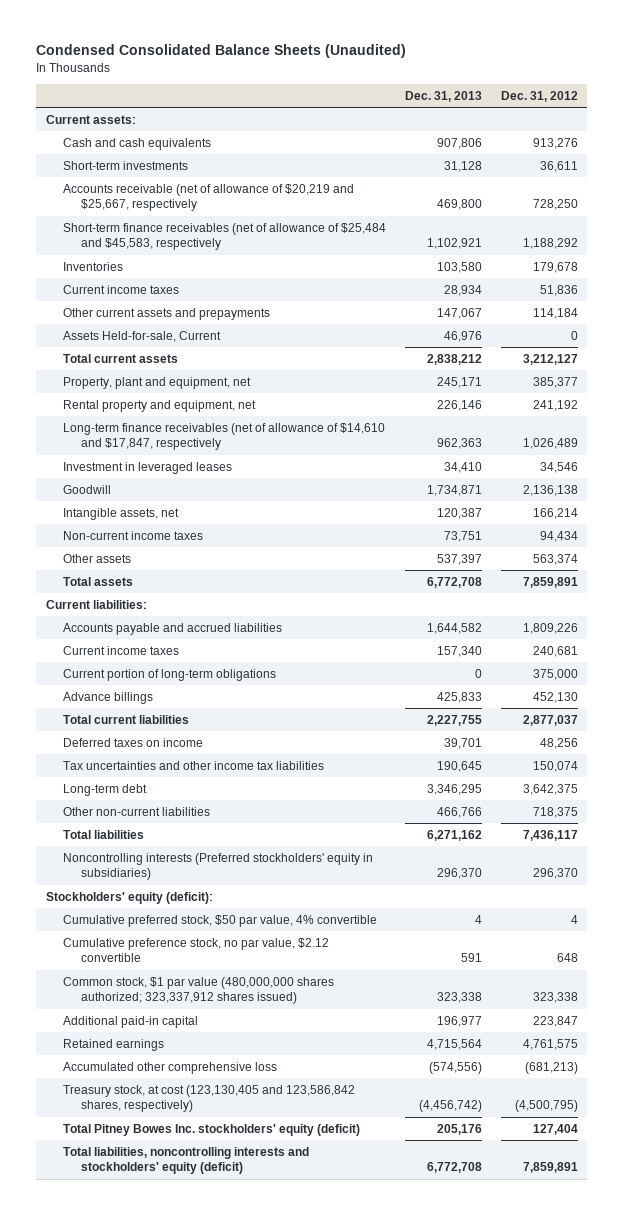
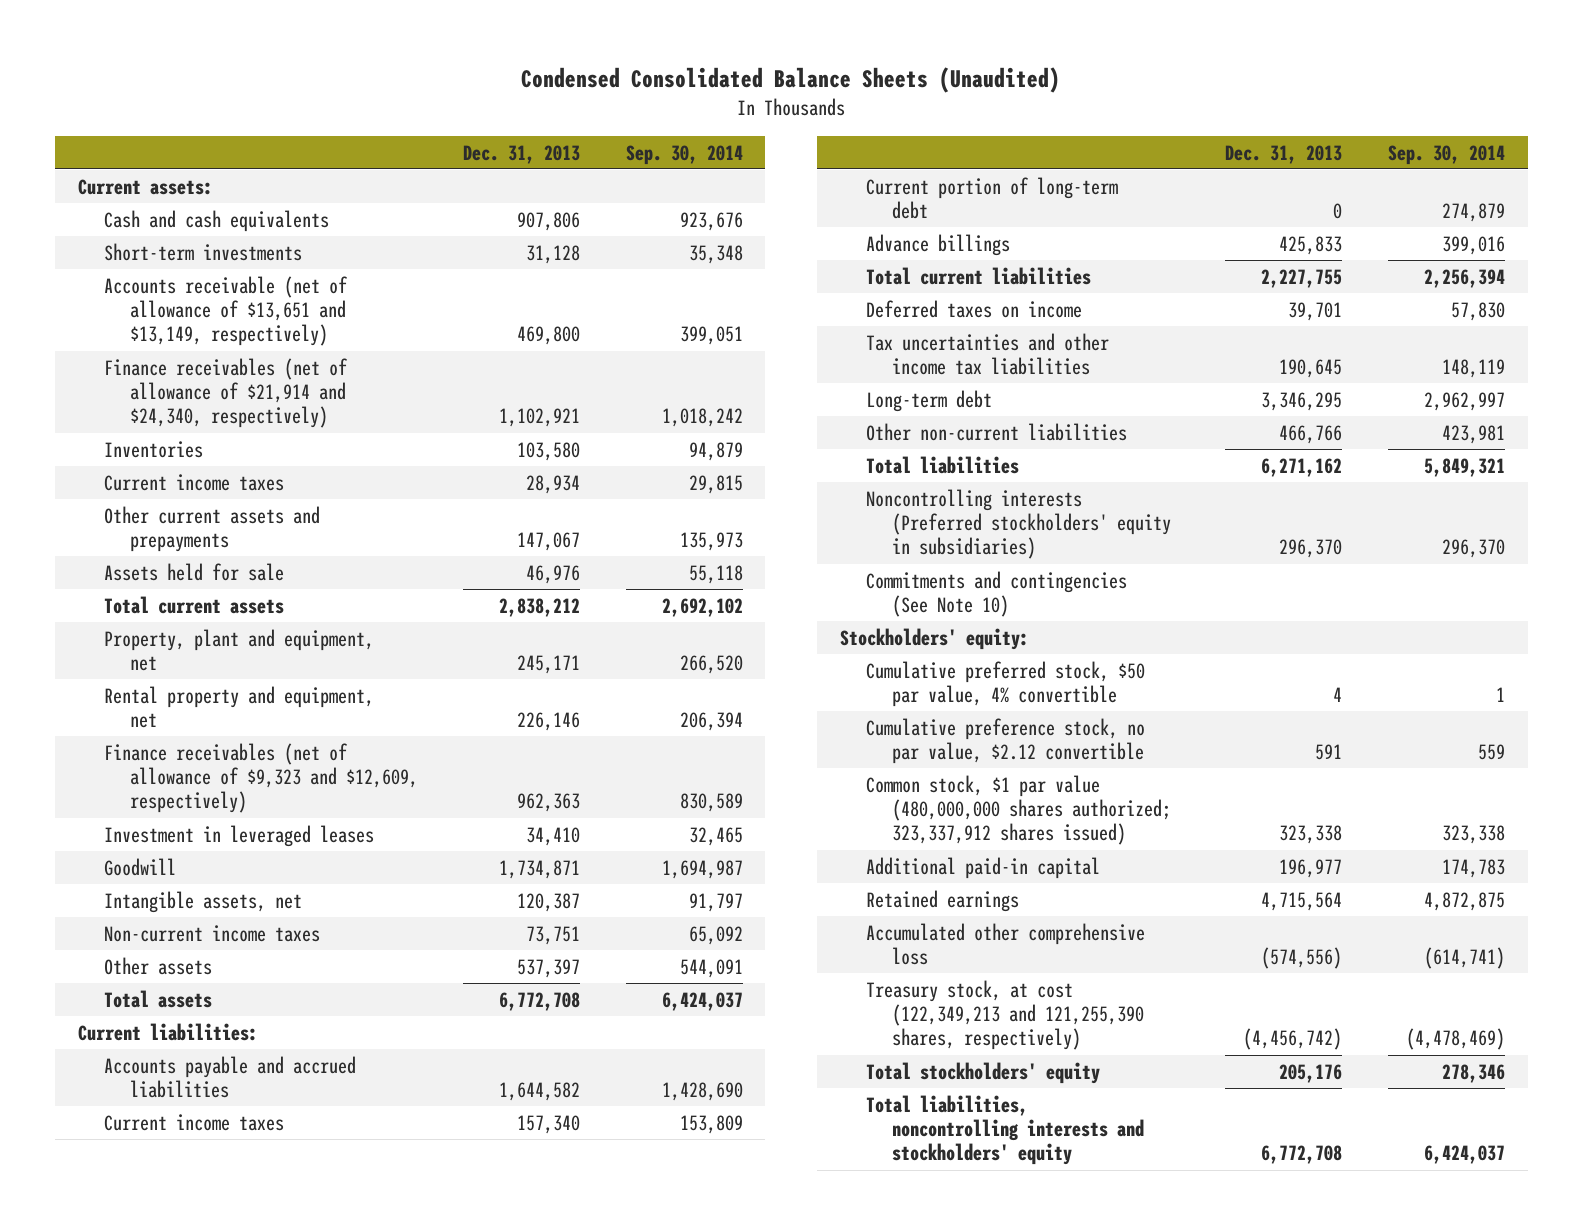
- | Dec. 31, 2013 | Dec. 31, 2012
+ | Dec. 31, 2013 | Sep. 30, 2014
- Accounts receivable (net of allowance of $20,219 and $25,667, respectively | 469,800 | 728,250
- Short-term finance receivables (net of allowance of $25,484 and $45,583, respectively | 1,102,921 | 1,188,292
+ Accounts receivable (net of allowance of $13,651 and $13,149, respectively) | 469,800 | 399,051
+ Finance receivables (net of allowance of $21,914 and $24,340, respectively) | 1,102,921 | 1,018,242
- Assets Held-for-sale, Current | 46,976 | 0
+ Assets held for sale | 46,976 | 55,118
- Long-term finance receivables (net of allowance of $14,610 and $17,847, respectively | 962,363 | 1,026,489
+ Finance receivables (net of allowance of $9,323 and $12,609, respectively) | 962,363 | 830,589
- Current portion of long-term obligations | 0 | 375,000
+ Current portion of long-term debt | 0 | 274,879
- Stockholders' equity (deficit):
+ Commitments and contingencies (See Note 10)
+ Stockholders' equity:
- Treasury stock, at cost (123,130,405 and 123,586,842 shares, respectively) | (4,456,742) | (4,500,795)
- Total Pitney Bowes Inc. stockholders' equity (deficit) | 205,176 | 127,404
- Total liabilities, noncontrolling interests and stockholders' equity (deficit) | 6,772,708 | 7,859,891
+ Treasury stock, at cost (122,349,213 and 121,255,390 shares, respectively) | (4,456,742) | (4,478,469)
+ Total stockholders' equity | 205,176 | 278,346
+ Total liabilities, noncontrolling interests and stockholders' equity | 6,772,708 | 6,424,037

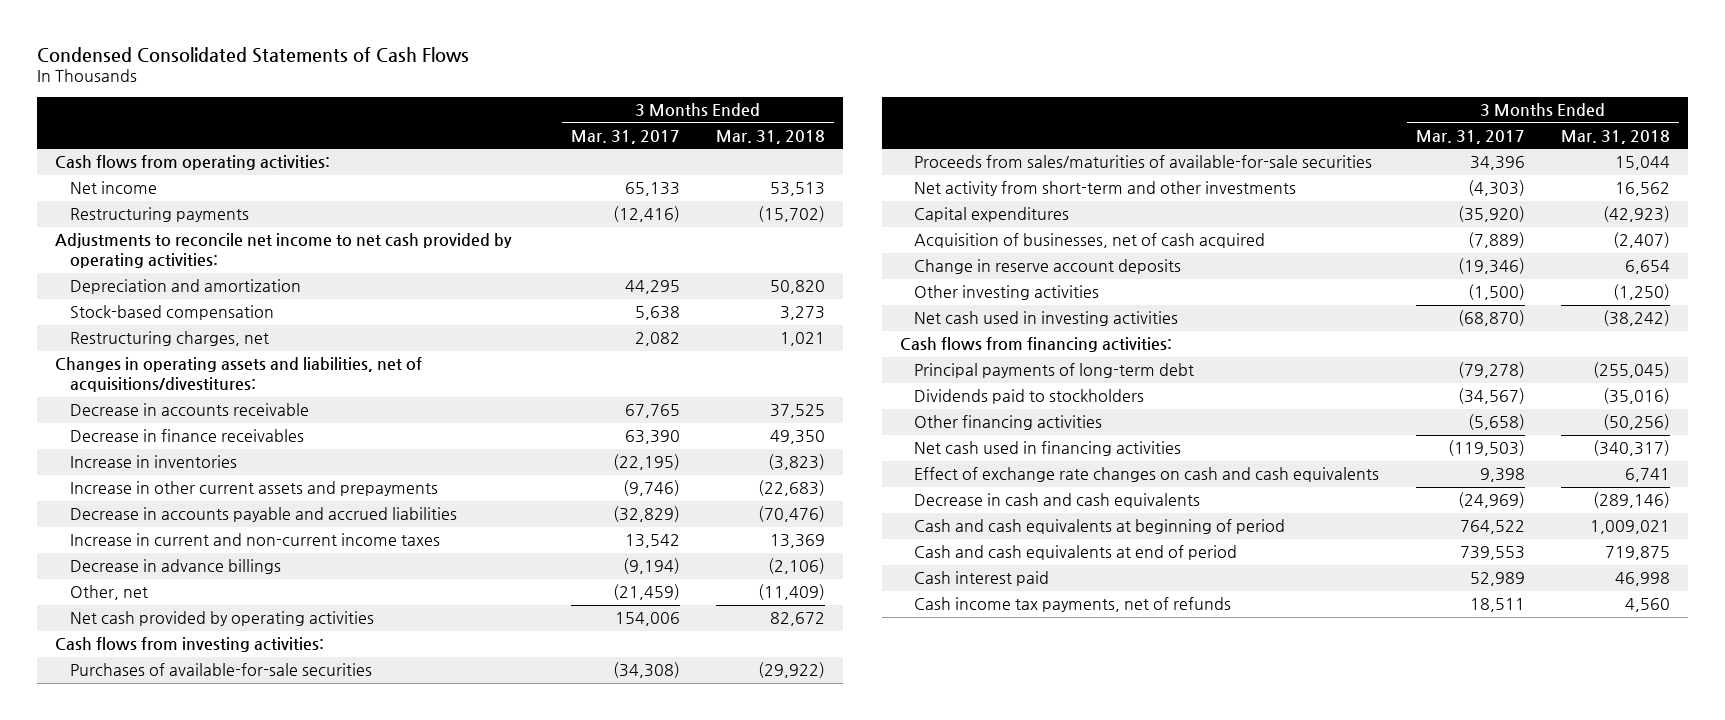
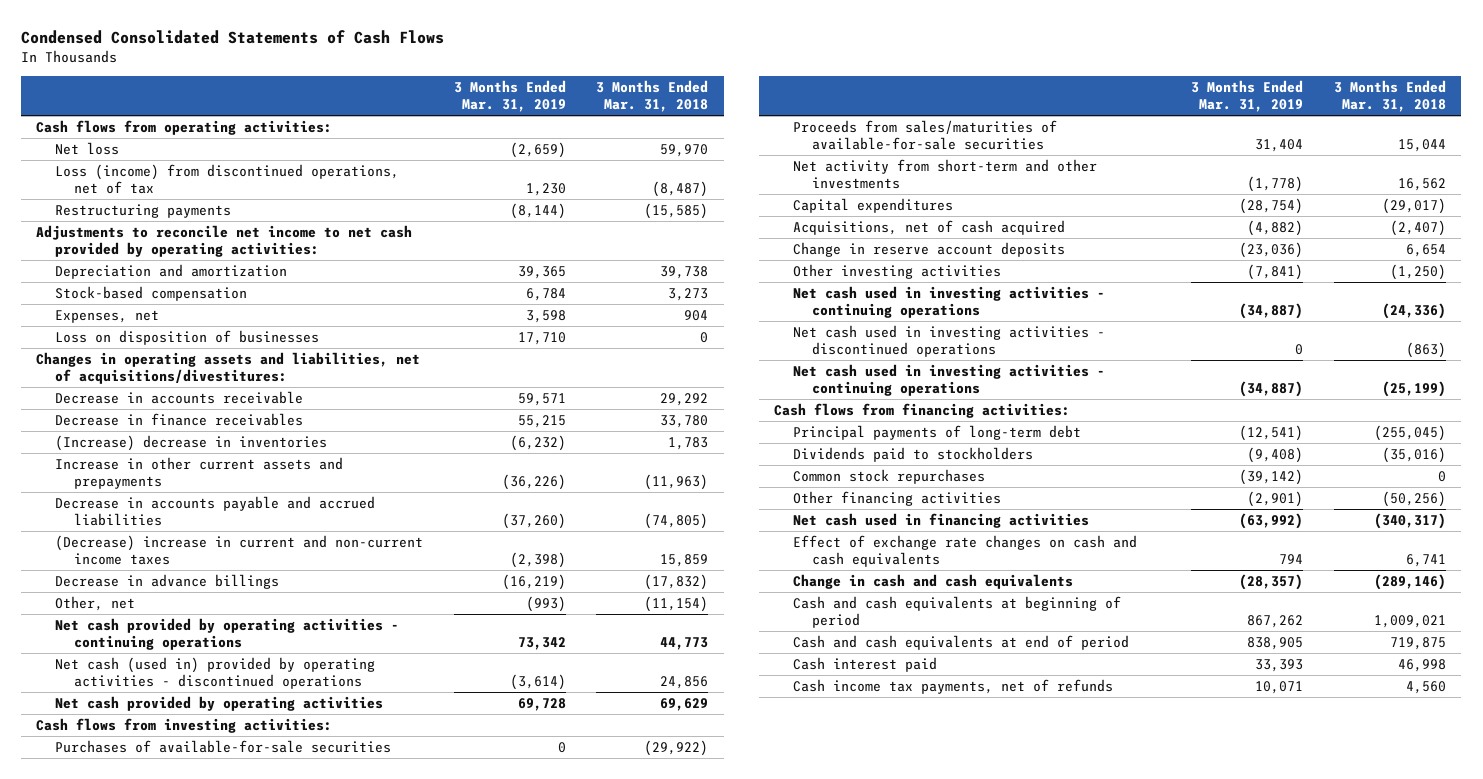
- | 3 Months Ended Mar. 31, 2017 | 3 Months Ended Mar. 31, 2018
+ | 3 Months Ended Mar. 31, 2019 | 3 Months Ended Mar. 31, 2018
- Net income | 65,133 | 53,513
- Restructuring payments | (12,416) | (15,702)
+ Net loss | (2,659) | 59,970
+ Loss (income) from discontinued operations, net of tax | 1,230 | (8,487)
+ Restructuring payments | (8,144) | (15,585)
- Depreciation and amortization | 44,295 | 50,820
+ Depreciation and amortization | 39,365 | 39,738
- Restructuring charges, net | 2,082 | 1,021
+ Expenses, net | 3,598 | 904
+ Loss on disposition of businesses | 17,710 | 0
- Decrease in accounts receivable | 67,765 | 37,525
- Decrease in finance receivables | 63,390 | 49,350
- Increase in inventories | (22,195) | (3,823)
- Increase in other current assets and prepayments | (9,746) | (22,683)
- Decrease in accounts payable and accrued liabilities | (32,829) | (70,476)
- Increase in current and non-current income taxes | 13,542 | 13,369
- Decrease in advance billings | (9,194) | (2,106)
- Other, net | (21,459) | (11,409)
- Net cash provided by operating activities | 154,006 | 82,672
+ Decrease in accounts receivable | 59,571 | 29,292
+ Decrease in finance receivables | 55,215 | 33,780
+ (Increase) decrease in inventories | (6,232) | 1,783
+ Increase in other current assets and prepayments | (36,226) | (11,963)
+ Decrease in accounts payable and accrued liabilities | (37,260) | (74,805)
+ (Decrease) increase in current and non-current income taxes | (2,398) | 15,859
+ Decrease in advance billings | (16,219) | (17,832)
+ Other, net | (993) | (11,154)
+ Net cash provided by operating activities - continuing operations | 73,342 | 44,773
+ Net cash (used in) provided by operating activities - discontinued operations | (3,614) | 24,856
+ Net cash provided by operating activities | 69,728 | 69,629
- Capital expenditures | (35,920) | (42,923)
- Acquisition of businesses, net of cash acquired | (7,889) | (2,407)
+ Capital expenditures | (28,754) | (29,017)
+ Acquisitions, net of cash acquired | (4,882) | (2,407)
- Net cash used in investing activities | (68,870) | (38,242)
+ Net cash used in investing activities - continuing operations | (34,887) | (24,336)
+ Net cash used in investing activities - discontinued operations | 0 | (863)
+ Net cash used in investing activities - continuing operations | (34,887) | (25,199)
+ Common stock repurchases | (39,142) | 0
- Decrease in cash and cash equivalents | (24,969) | (289,146)
+ Change in cash and cash equivalents | (28,357) | (289,146)

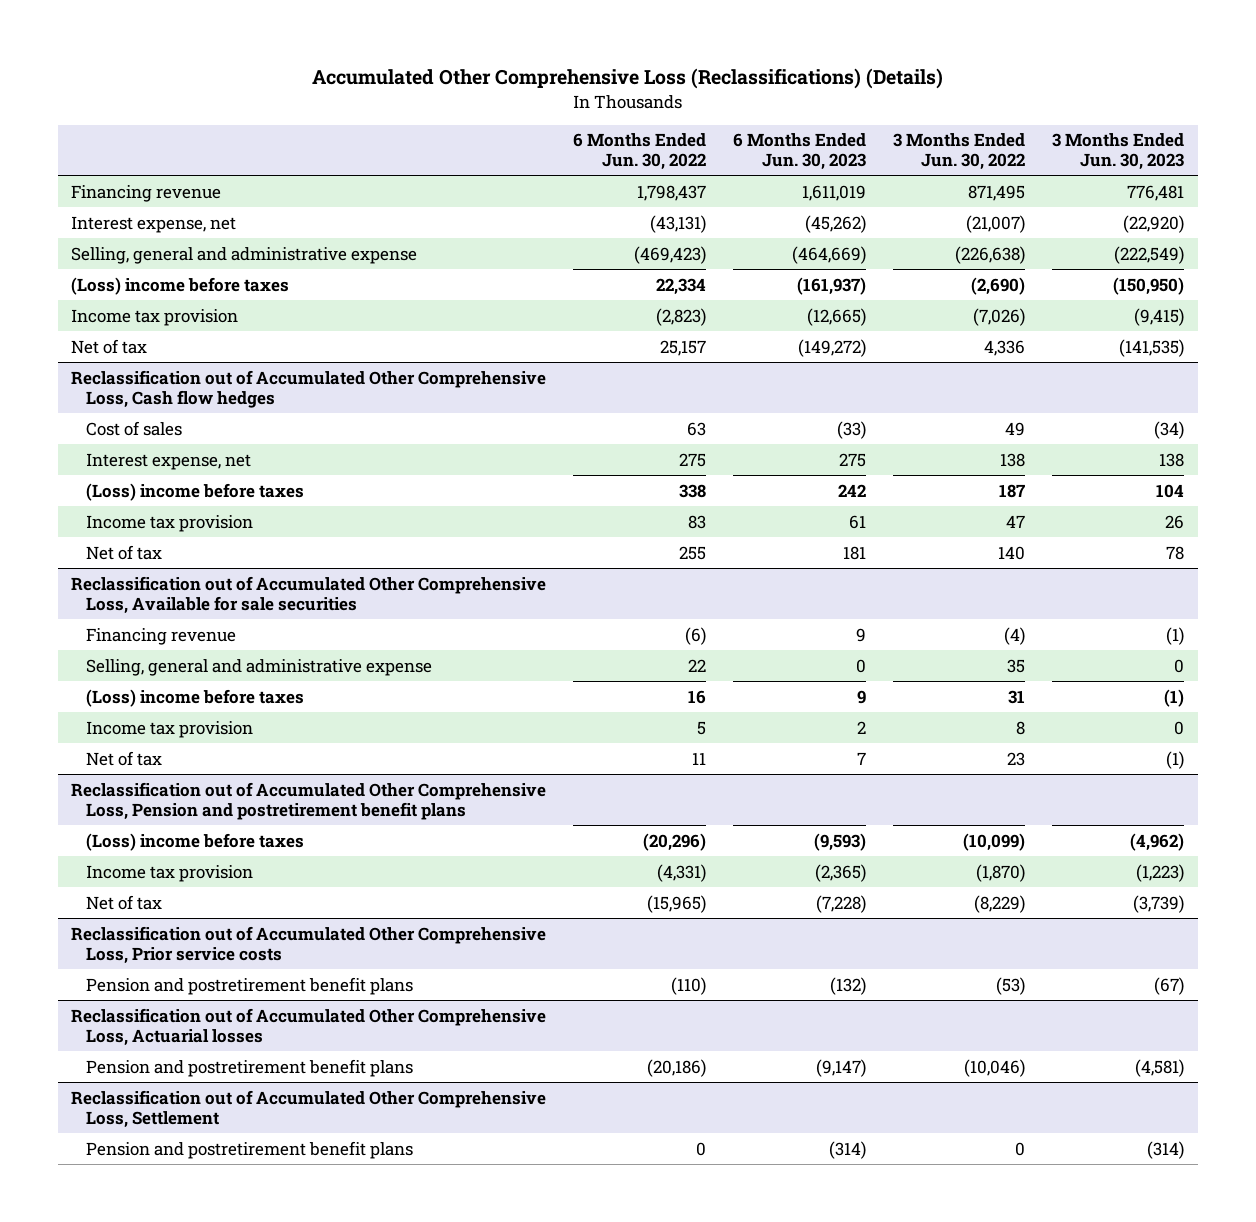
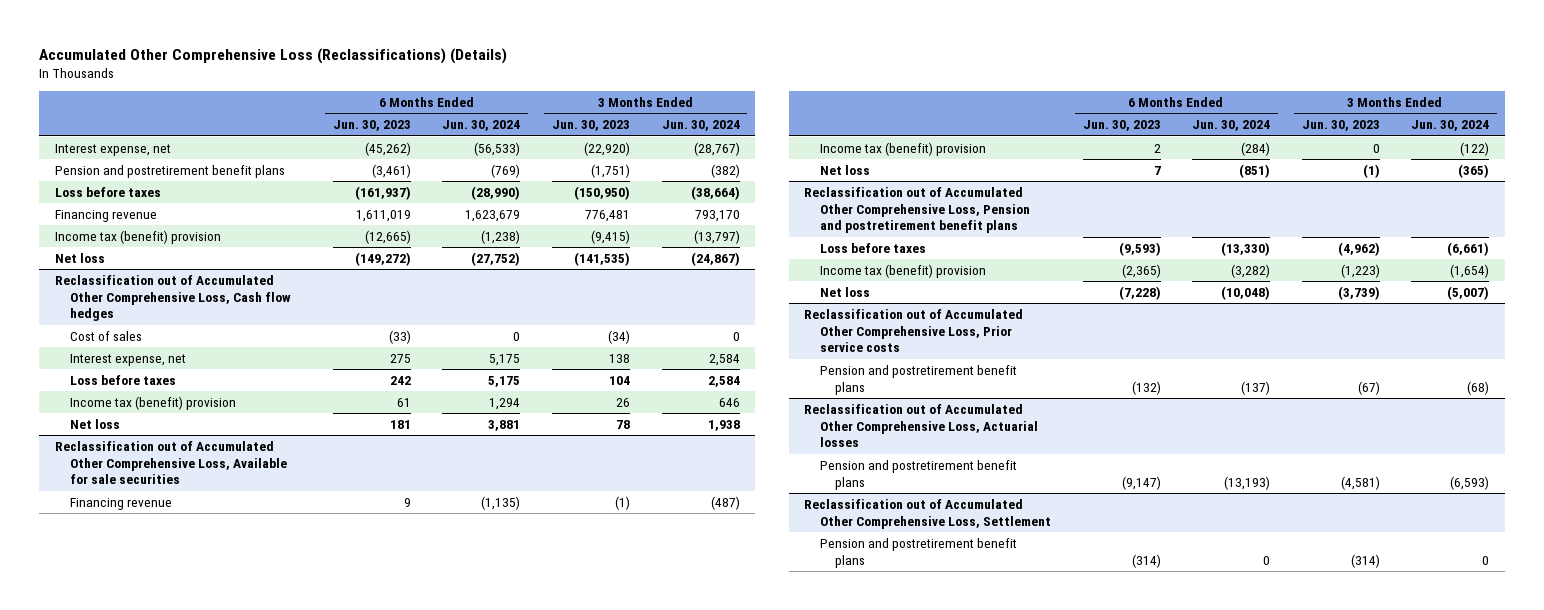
- | 6 Months Ended Jun. 30, 2022 | 6 Months Ended Jun. 30, 2023 | 3 Months Ended Jun. 30, 2022 | 3 Months Ended Jun. 30, 2023
+ | 6 Months Ended Jun. 30, 2023 | 6 Months Ended Jun. 30, 2024 | 3 Months Ended Jun. 30, 2023 | 3 Months Ended Jun. 30, 2024
- Selling, general and administrative expense | (469,423) | (464,669) | (226,638) | (222,549)
- (Loss) income before taxes | 22,334 | (161,937) | (2,690) | (150,950)
- Income tax provision | (2,823) | (12,665) | (7,026) | (9,415)
- Net of tax | 25,157 | (149,272) | 4,336 | (141,535)
+ Pension and postretirement benefit plans | (3,461) | (769) | (1,751) | (382)
+ Loss before taxes | (161,937) | (28,990) | (150,950) | (38,664)
moved down: Financing revenue | 1,611,019 | 1,623,679 | 776,481 | 793,170
+ Income tax (benefit) provision | (12,665) | (1,238) | (9,415) | (13,797)
+ Net loss | (149,272) | (27,752) | (141,535) | (24,867)
@ Reclassification out of Accumulated Other Comprehensive Loss, Cash flow hedges
- (Loss) income before taxes | 338 | 242 | 187 | 104
- Income tax provision | 83 | 61 | 47 | 26
- Net of tax | 255 | 181 | 140 | 78
+ Loss before taxes | 242 | 5,175 | 104 | 2,584
+ Income tax (benefit) provision | 61 | 1,294 | 26 | 646
+ Net loss | 181 | 3,881 | 78 | 1,938
@ Reclassification out of Accumulated Other Comprehensive Loss, Available for sale securities
- Selling, general and administrative expense | 22 | 0 | 35 | 0
- (Loss) income before taxes | 16 | 9 | 31 | (1)
- Income tax provision | 5 | 2 | 8 | 0
- Net of tax | 11 | 7 | 23 | (1)
+ Income tax (benefit) provision | 2 | (284) | 0 | (122)
+ Net loss | 7 | (851) | (1) | (365)
@ Reclassification out of Accumulated Other Comprehensive Loss, Pension and postretirement benefit plans
- (Loss) income before taxes | (20,296) | (9,593) | (10,099) | (4,962)
- Income tax provision | (4,331) | (2,365) | (1,870) | (1,223)
- Net of tax | (15,965) | (7,228) | (8,229) | (3,739)
+ Loss before taxes | (9,593) | (13,330) | (4,962) | (6,661)
+ Income tax (benefit) provision | (2,365) | (3,282) | (1,223) | (1,654)
+ Net loss | (7,228) | (10,048) | (3,739) | (5,007)

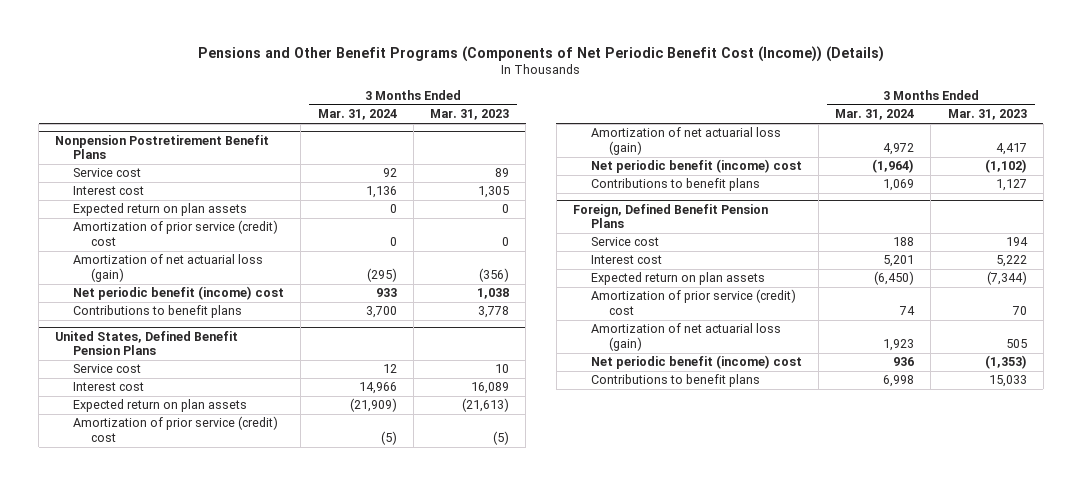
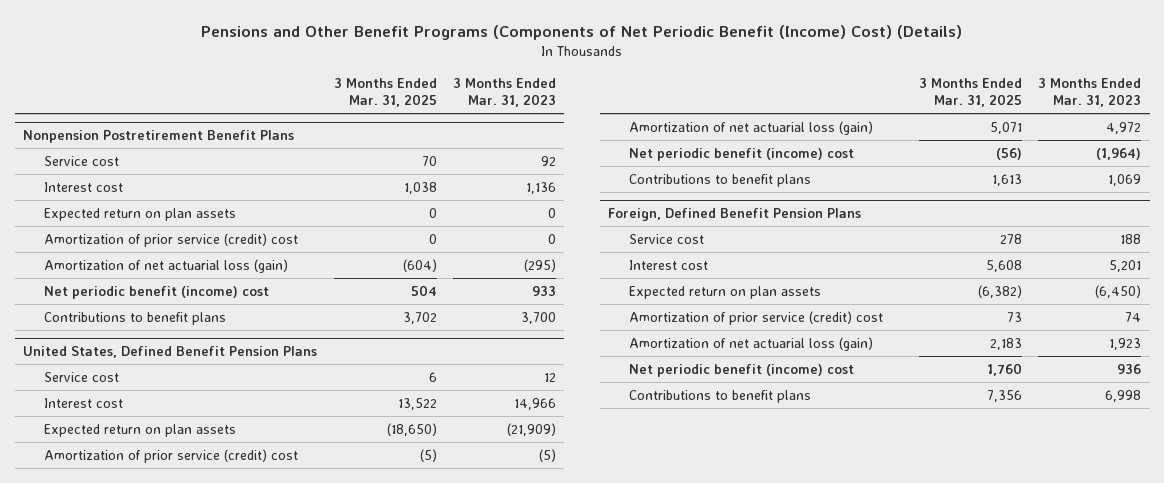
- Pensions and Other Benefit Programs (Components of Net Periodic Benefit Cost (Income)) (Details)
+ Pensions and Other Benefit Programs (Components of Net Periodic Benefit (Income) Cost) (Details)
- | 3 Months Ended Mar. 31, 2024 | 3 Months Ended Mar. 31, 2023
+ | 3 Months Ended Mar. 31, 2025 | 3 Months Ended Mar. 31, 2023
@ Nonpension Postretirement Benefit Plans
- Service cost | 92 | 89
- Interest cost | 1,136 | 1,305
+ Service cost | 70 | 92
+ Interest cost | 1,038 | 1,136
- Amortization of net actuarial loss (gain) | (295) | (356)
- Net periodic benefit (income) cost | 933 | 1,038
- Contributions to benefit plans | 3,700 | 3,778
+ Amortization of net actuarial loss (gain) | (604) | (295)
+ Net periodic benefit (income) cost | 504 | 933
+ Contributions to benefit plans | 3,702 | 3,700
@ United States, Defined Benefit Pension Plans
- Service cost | 12 | 10
- Interest cost | 14,966 | 16,089
- Expected return on plan assets | (21,909) | (21,613)
+ Service cost | 6 | 12
+ Interest cost | 13,522 | 14,966
+ Expected return on plan assets | (18,650) | (21,909)
- Amortization of net actuarial loss (gain) | 4,972 | 4,417
- Net periodic benefit (income) cost | (1,964) | (1,102)
- Contributions to benefit plans | 1,069 | 1,127
+ Amortization of net actuarial loss (gain) | 5,071 | 4,972
+ Net periodic benefit (income) cost | (56) | (1,964)
+ Contributions to benefit plans | 1,613 | 1,069
@ Foreign, Defined Benefit Pension Plans
- Service cost | 188 | 194
- Interest cost | 5,201 | 5,222
- Expected return on plan assets | (6,450) | (7,344)
- Amortization of prior service (credit) cost | 74 | 70
- Amortization of net actuarial loss (gain) | 1,923 | 505
- Net periodic benefit (income) cost | 936 | (1,353)
- Contributions to benefit plans | 6,998 | 15,033
+ Service cost | 278 | 188
+ Interest cost | 5,608 | 5,201
+ Expected return on plan assets | (6,382) | (6,450)
+ Amortization of prior service (credit) cost | 73 | 74
+ Amortization of net actuarial loss (gain) | 2,183 | 1,923
+ Net periodic benefit (income) cost | 1,760 | 936
+ Contributions to benefit plans | 7,356 | 6,998

